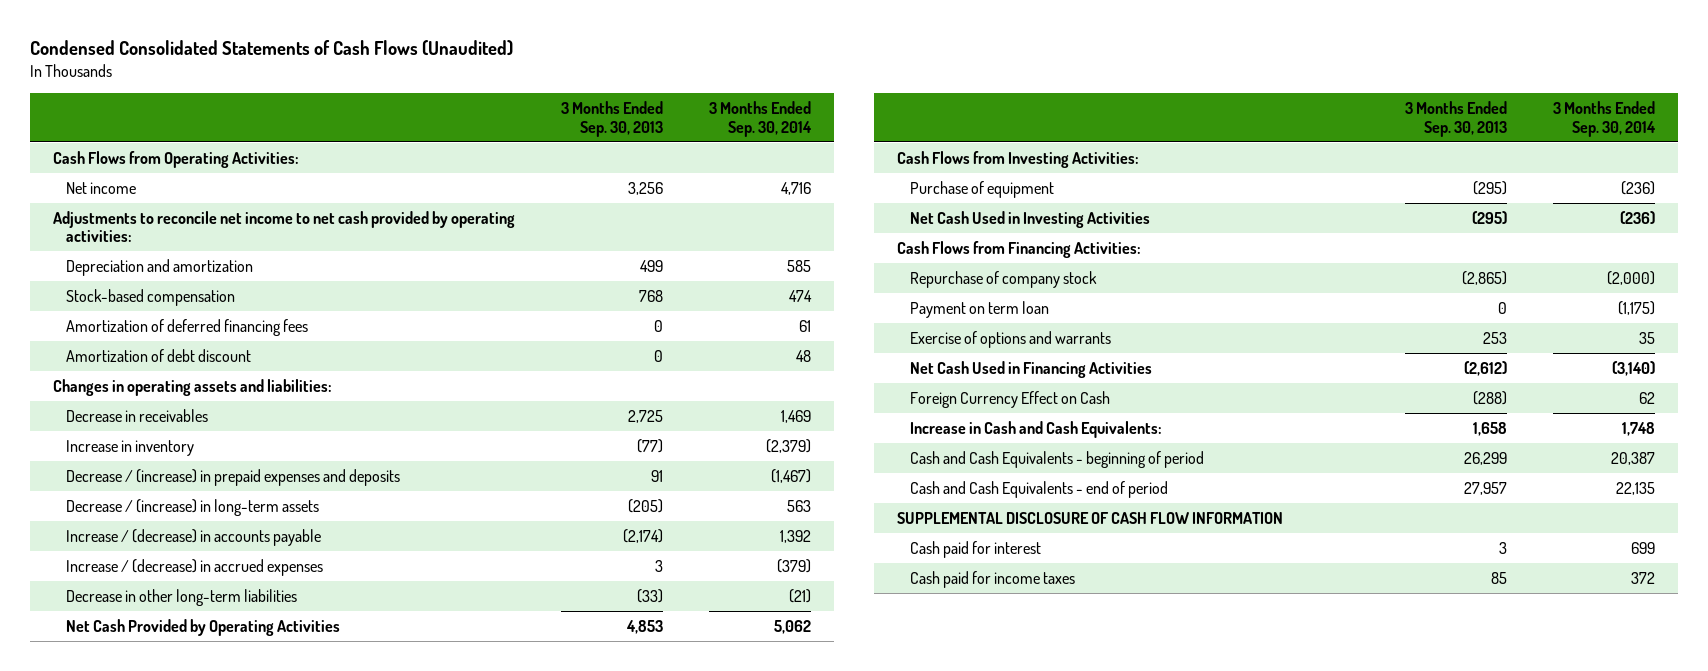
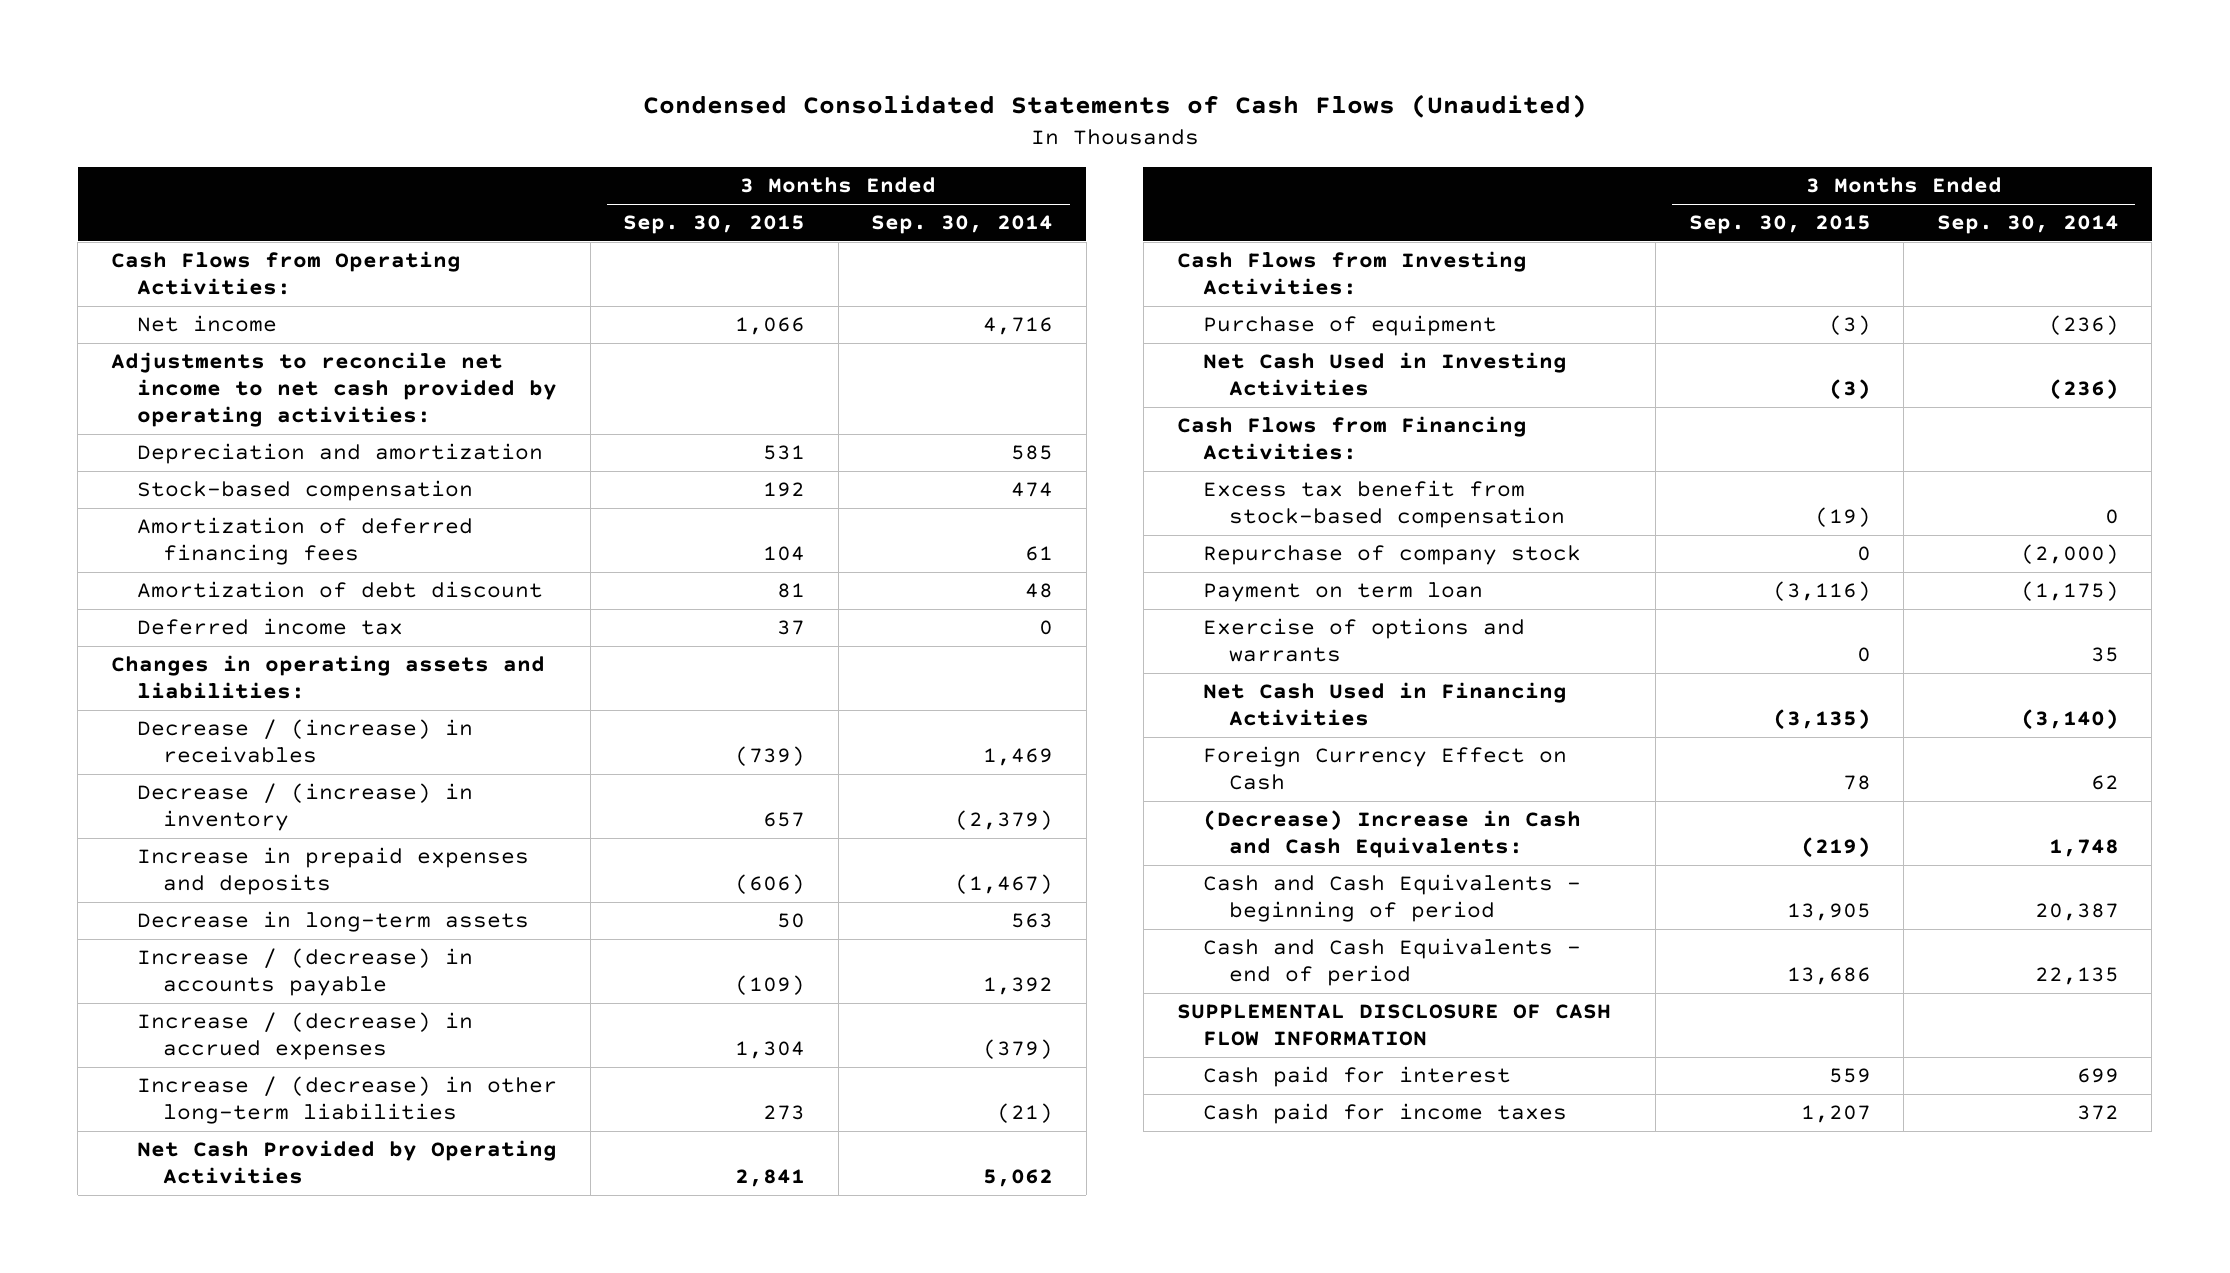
- | 3 Months Ended Sep. 30, 2013 | 3 Months Ended Sep. 30, 2014
+ | 3 Months Ended Sep. 30, 2015 | 3 Months Ended Sep. 30, 2014
+ Deferred income tax | 37 | 0
- Decrease in receivables | 2,725 | 1,469
- Increase in inventory | (77) | (2,379)
- Decrease / (increase) in prepaid expenses and deposits | 91 | (1,467)
- Decrease / (increase) in long-term assets | (205) | 563
+ Decrease / (increase) in receivables | (739) | 1,469
+ Decrease / (increase) in inventory | 657 | (2,379)
+ Increase in prepaid expenses and deposits | (606) | (1,467)
+ Decrease in long-term assets | 50 | 563
- Decrease in other long-term liabilities | (33) | (21)
+ Increase / (decrease) in other long-term liabilities | 273 | (21)
+ Excess tax benefit from stock-based compensation | (19) | 0
- Increase in Cash and Cash Equivalents: | 1,658 | 1,748
+ (Decrease) Increase in Cash and Cash Equivalents: | (219) | 1,748

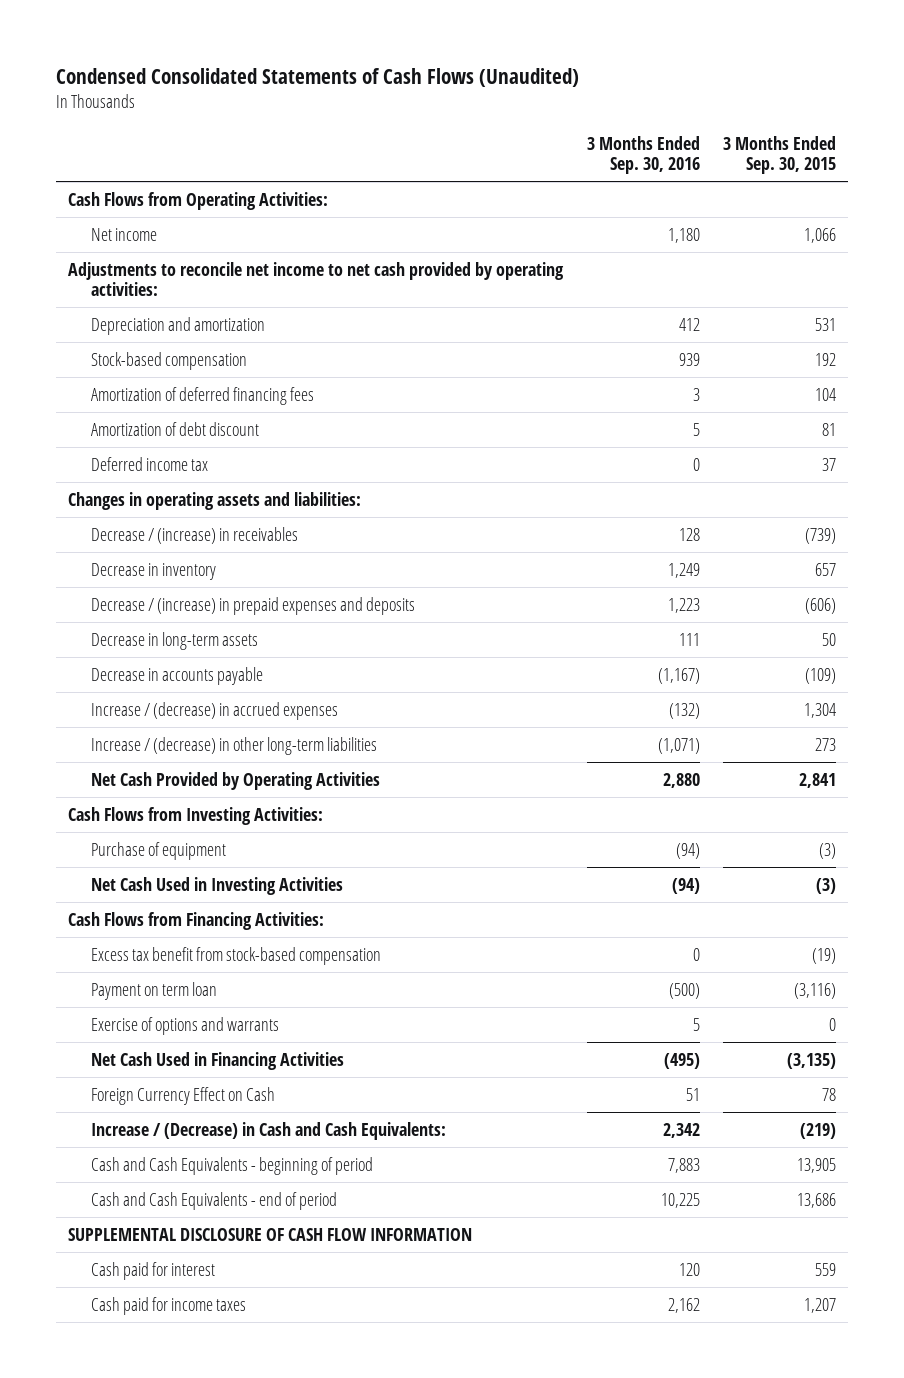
- | 3 Months Ended Sep. 30, 2015 | 3 Months Ended Sep. 30, 2014
+ | 3 Months Ended Sep. 30, 2016 | 3 Months Ended Sep. 30, 2015
- Decrease / (increase) in inventory | 657 | (2,379)
- Increase in prepaid expenses and deposits | (606) | (1,467)
+ Decrease in inventory | 1,249 | 657
+ Decrease / (increase) in prepaid expenses and deposits | 1,223 | (606)
- Increase / (decrease) in accounts payable | (109) | 1,392
+ Decrease in accounts payable | (1,167) | (109)
- Repurchase of company stock | 0 | (2,000)
- (Decrease) Increase in Cash and Cash Equivalents: | (219) | 1,748
+ Increase / (Decrease) in Cash and Cash Equivalents: | 2,342 | (219)

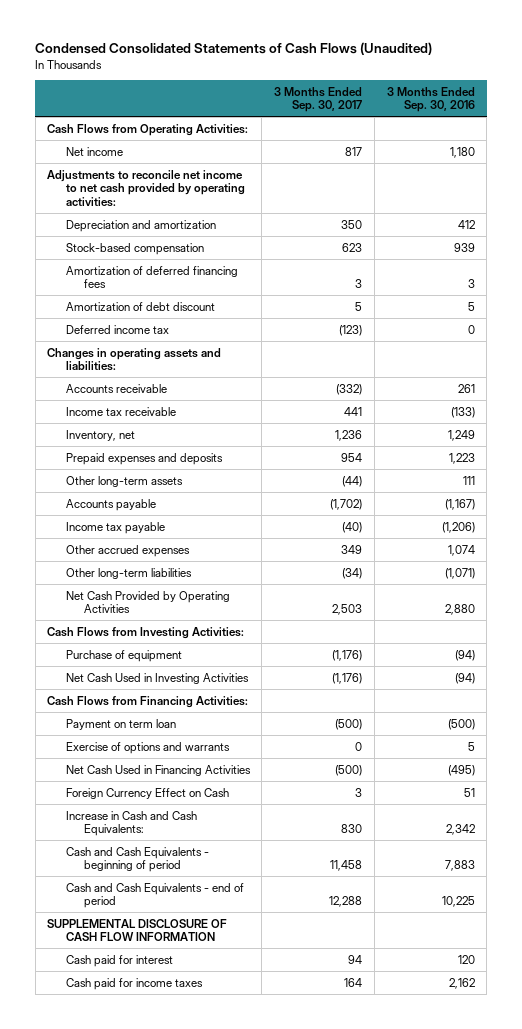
- | 3 Months Ended Sep. 30, 2016 | 3 Months Ended Sep. 30, 2015
+ | 3 Months Ended Sep. 30, 2017 | 3 Months Ended Sep. 30, 2016
- Decrease / (increase) in receivables | 128 | (739)
- Decrease in inventory | 1,249 | 657
- Decrease / (increase) in prepaid expenses and deposits | 1,223 | (606)
- Decrease in long-term assets | 111 | 50
- Decrease in accounts payable | (1,167) | (109)
- Increase / (decrease) in accrued expenses | (132) | 1,304
- Increase / (decrease) in other long-term liabilities | (1,071) | 273
+ Accounts receivable | (332) | 261
+ Income tax receivable | 441 | (133)
+ Inventory, net | 1,236 | 1,249
+ Prepaid expenses and deposits | 954 | 1,223
+ Other long-term assets | (44) | 111
+ Accounts payable | (1,702) | (1,167)
+ Income tax payable | (40) | (1,206)
+ Other accrued expenses | 349 | 1,074
+ Other long-term liabilities | (34) | (1,071)
- Excess tax benefit from stock-based compensation | 0 | (19)
- Increase / (Decrease) in Cash and Cash Equivalents: | 2,342 | (219)
+ Increase in Cash and Cash Equivalents: | 830 | 2,342

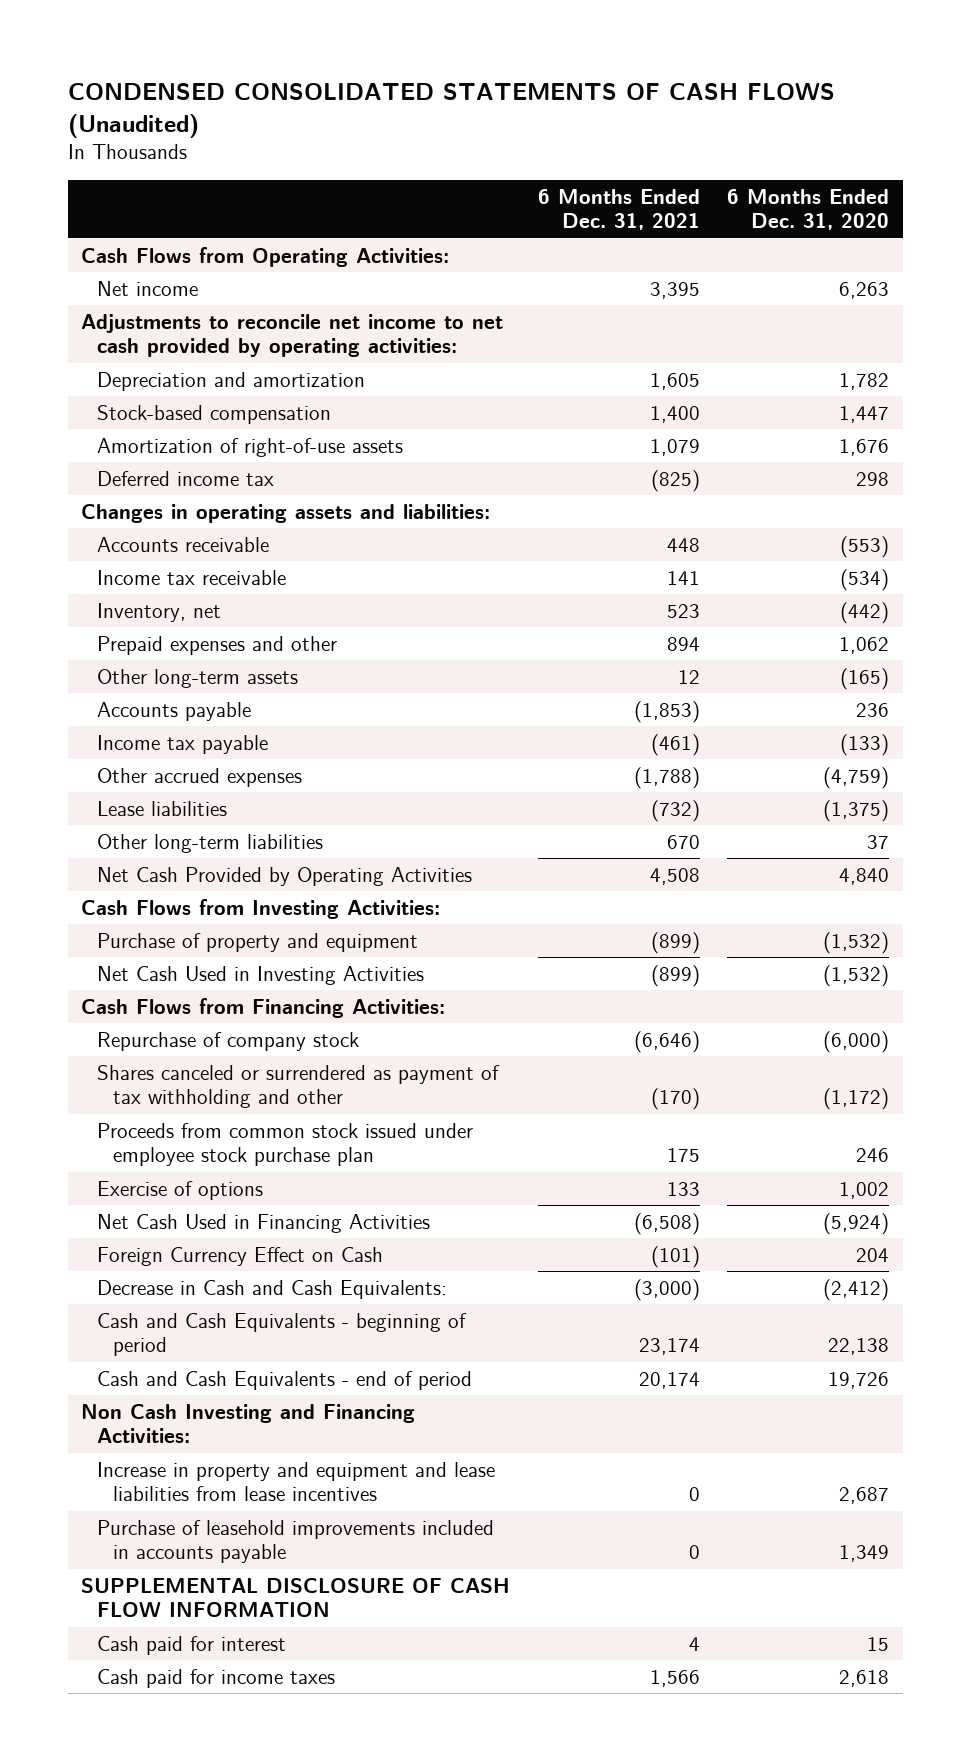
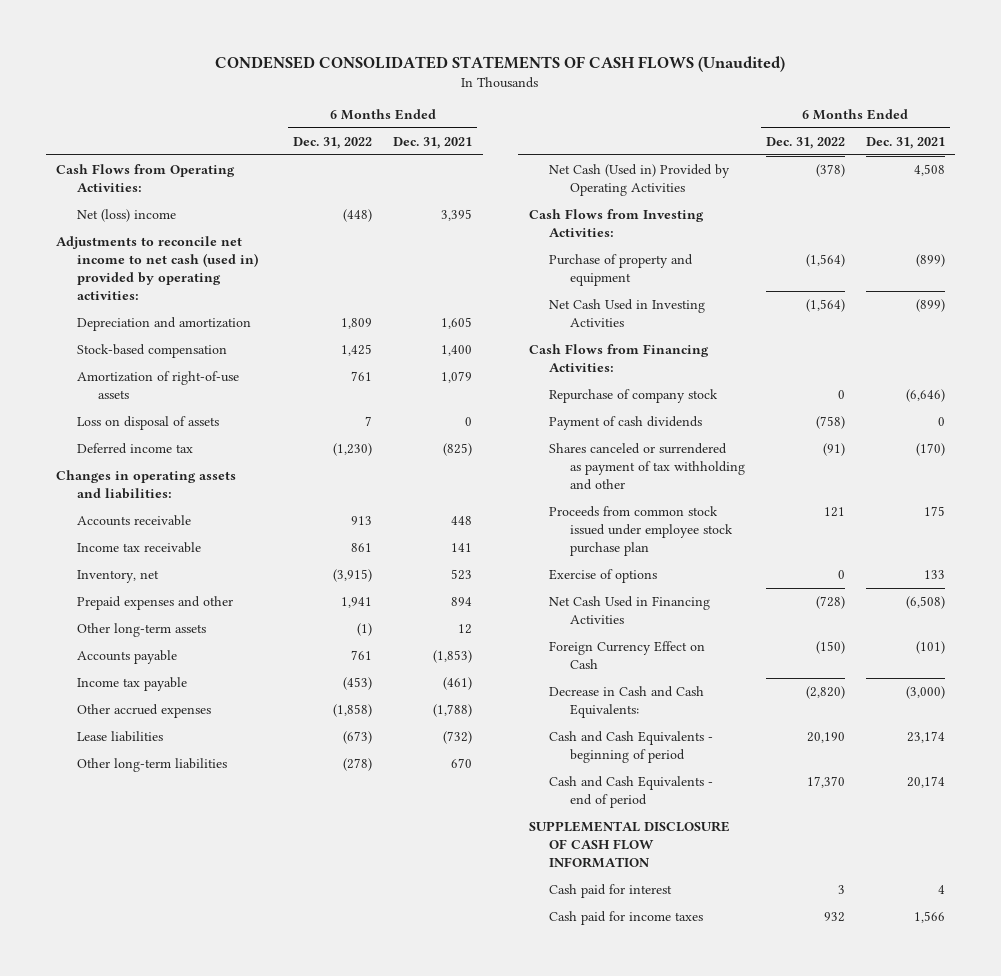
- | 6 Months Ended Dec. 31, 2021 | 6 Months Ended Dec. 31, 2020
+ | 6 Months Ended Dec. 31, 2022 | 6 Months Ended Dec. 31, 2021
- Net income | 3,395 | 6,263
- Adjustments to reconcile net income to net cash provided by operating activities:
+ Net (loss) income | (448) | 3,395
+ Adjustments to reconcile net income to net cash (used in) provided by operating activities:
+ Loss on disposal of assets | 7 | 0
- Net Cash Provided by Operating Activities | 4,508 | 4,840
+ Net Cash (Used in) Provided by Operating Activities | (378) | 4,508
+ Payment of cash dividends | (758) | 0
- Non Cash Investing and Financing Activities:
- Increase in property and equipment and lease liabilities from lease incentives | 0 | 2,687
- Purchase of leasehold improvements included in accounts payable | 0 | 1,349

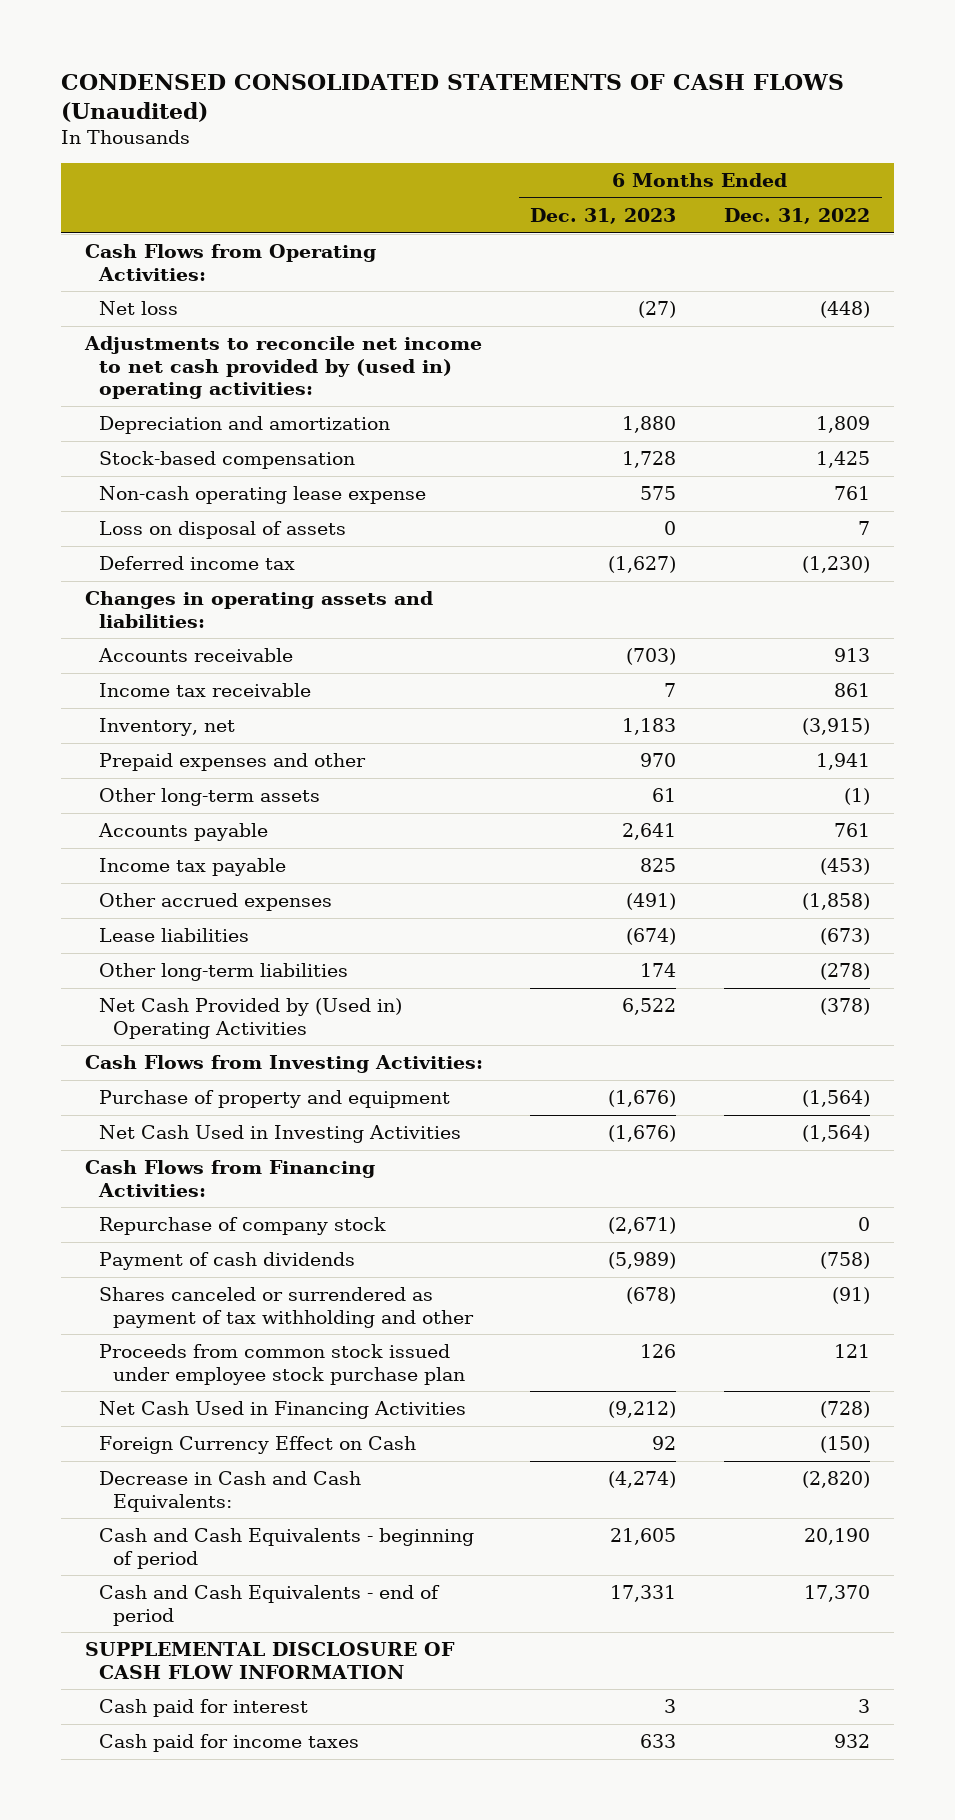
- | 6 Months Ended Dec. 31, 2022 | 6 Months Ended Dec. 31, 2021
+ | 6 Months Ended Dec. 31, 2023 | 6 Months Ended Dec. 31, 2022
- Net (loss) income | (448) | 3,395
- Adjustments to reconcile net income to net cash (used in) provided by operating activities:
+ Net loss | (27) | (448)
+ Adjustments to reconcile net income to net cash provided by (used in) operating activities:
- Amortization of right-of-use assets | 761 | 1,079
+ Non-cash operating lease expense | 575 | 761
- Net Cash (Used in) Provided by Operating Activities | (378) | 4,508
+ Net Cash Provided by (Used in) Operating Activities | 6,522 | (378)
- Exercise of options | 0 | 133

